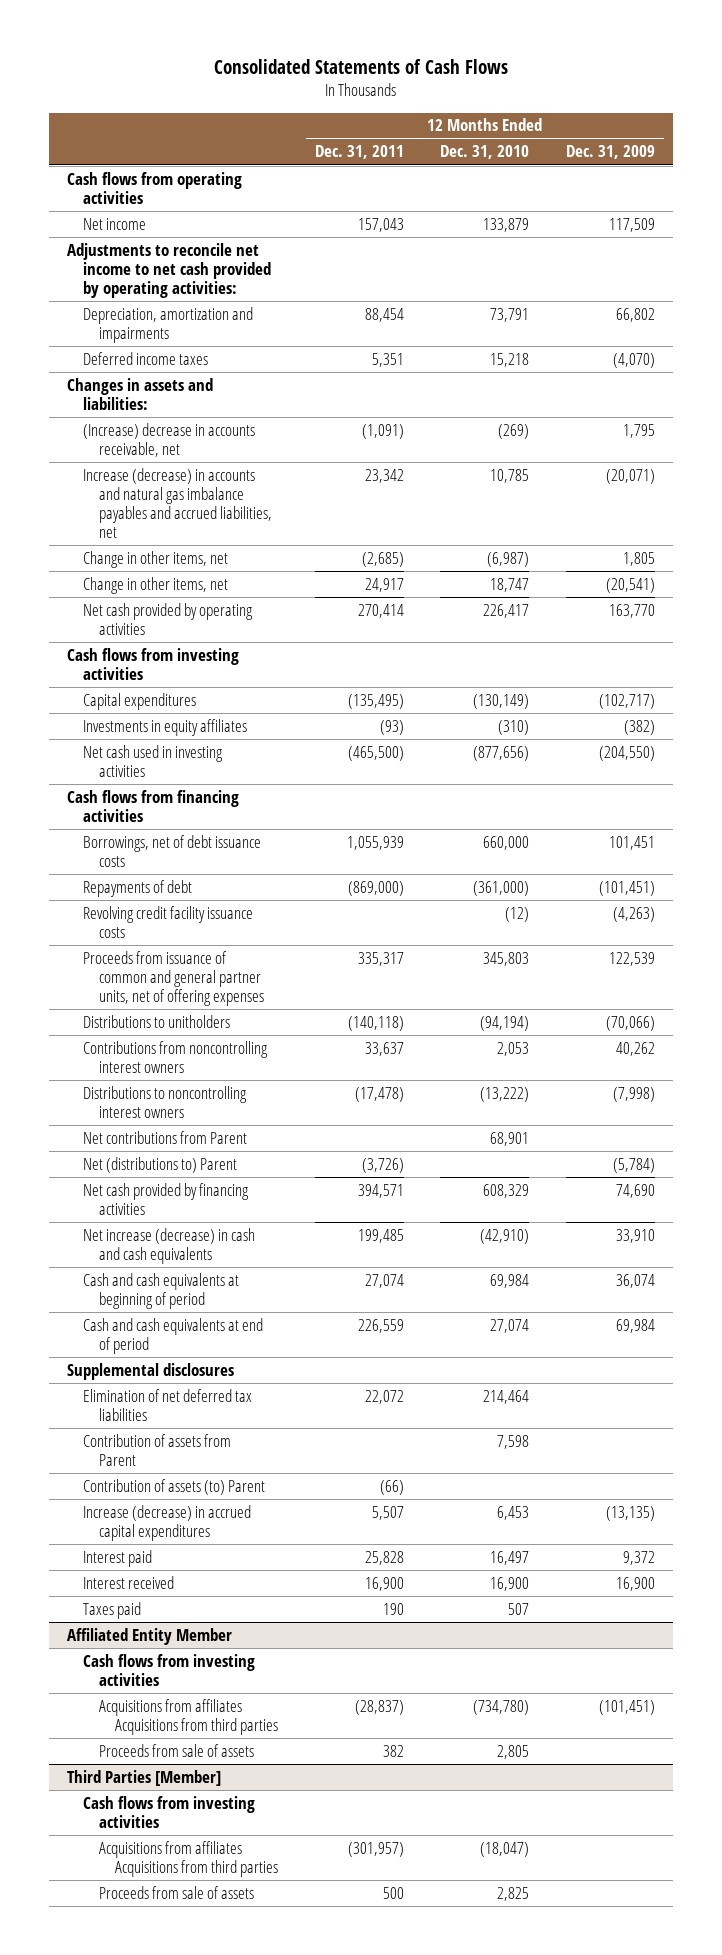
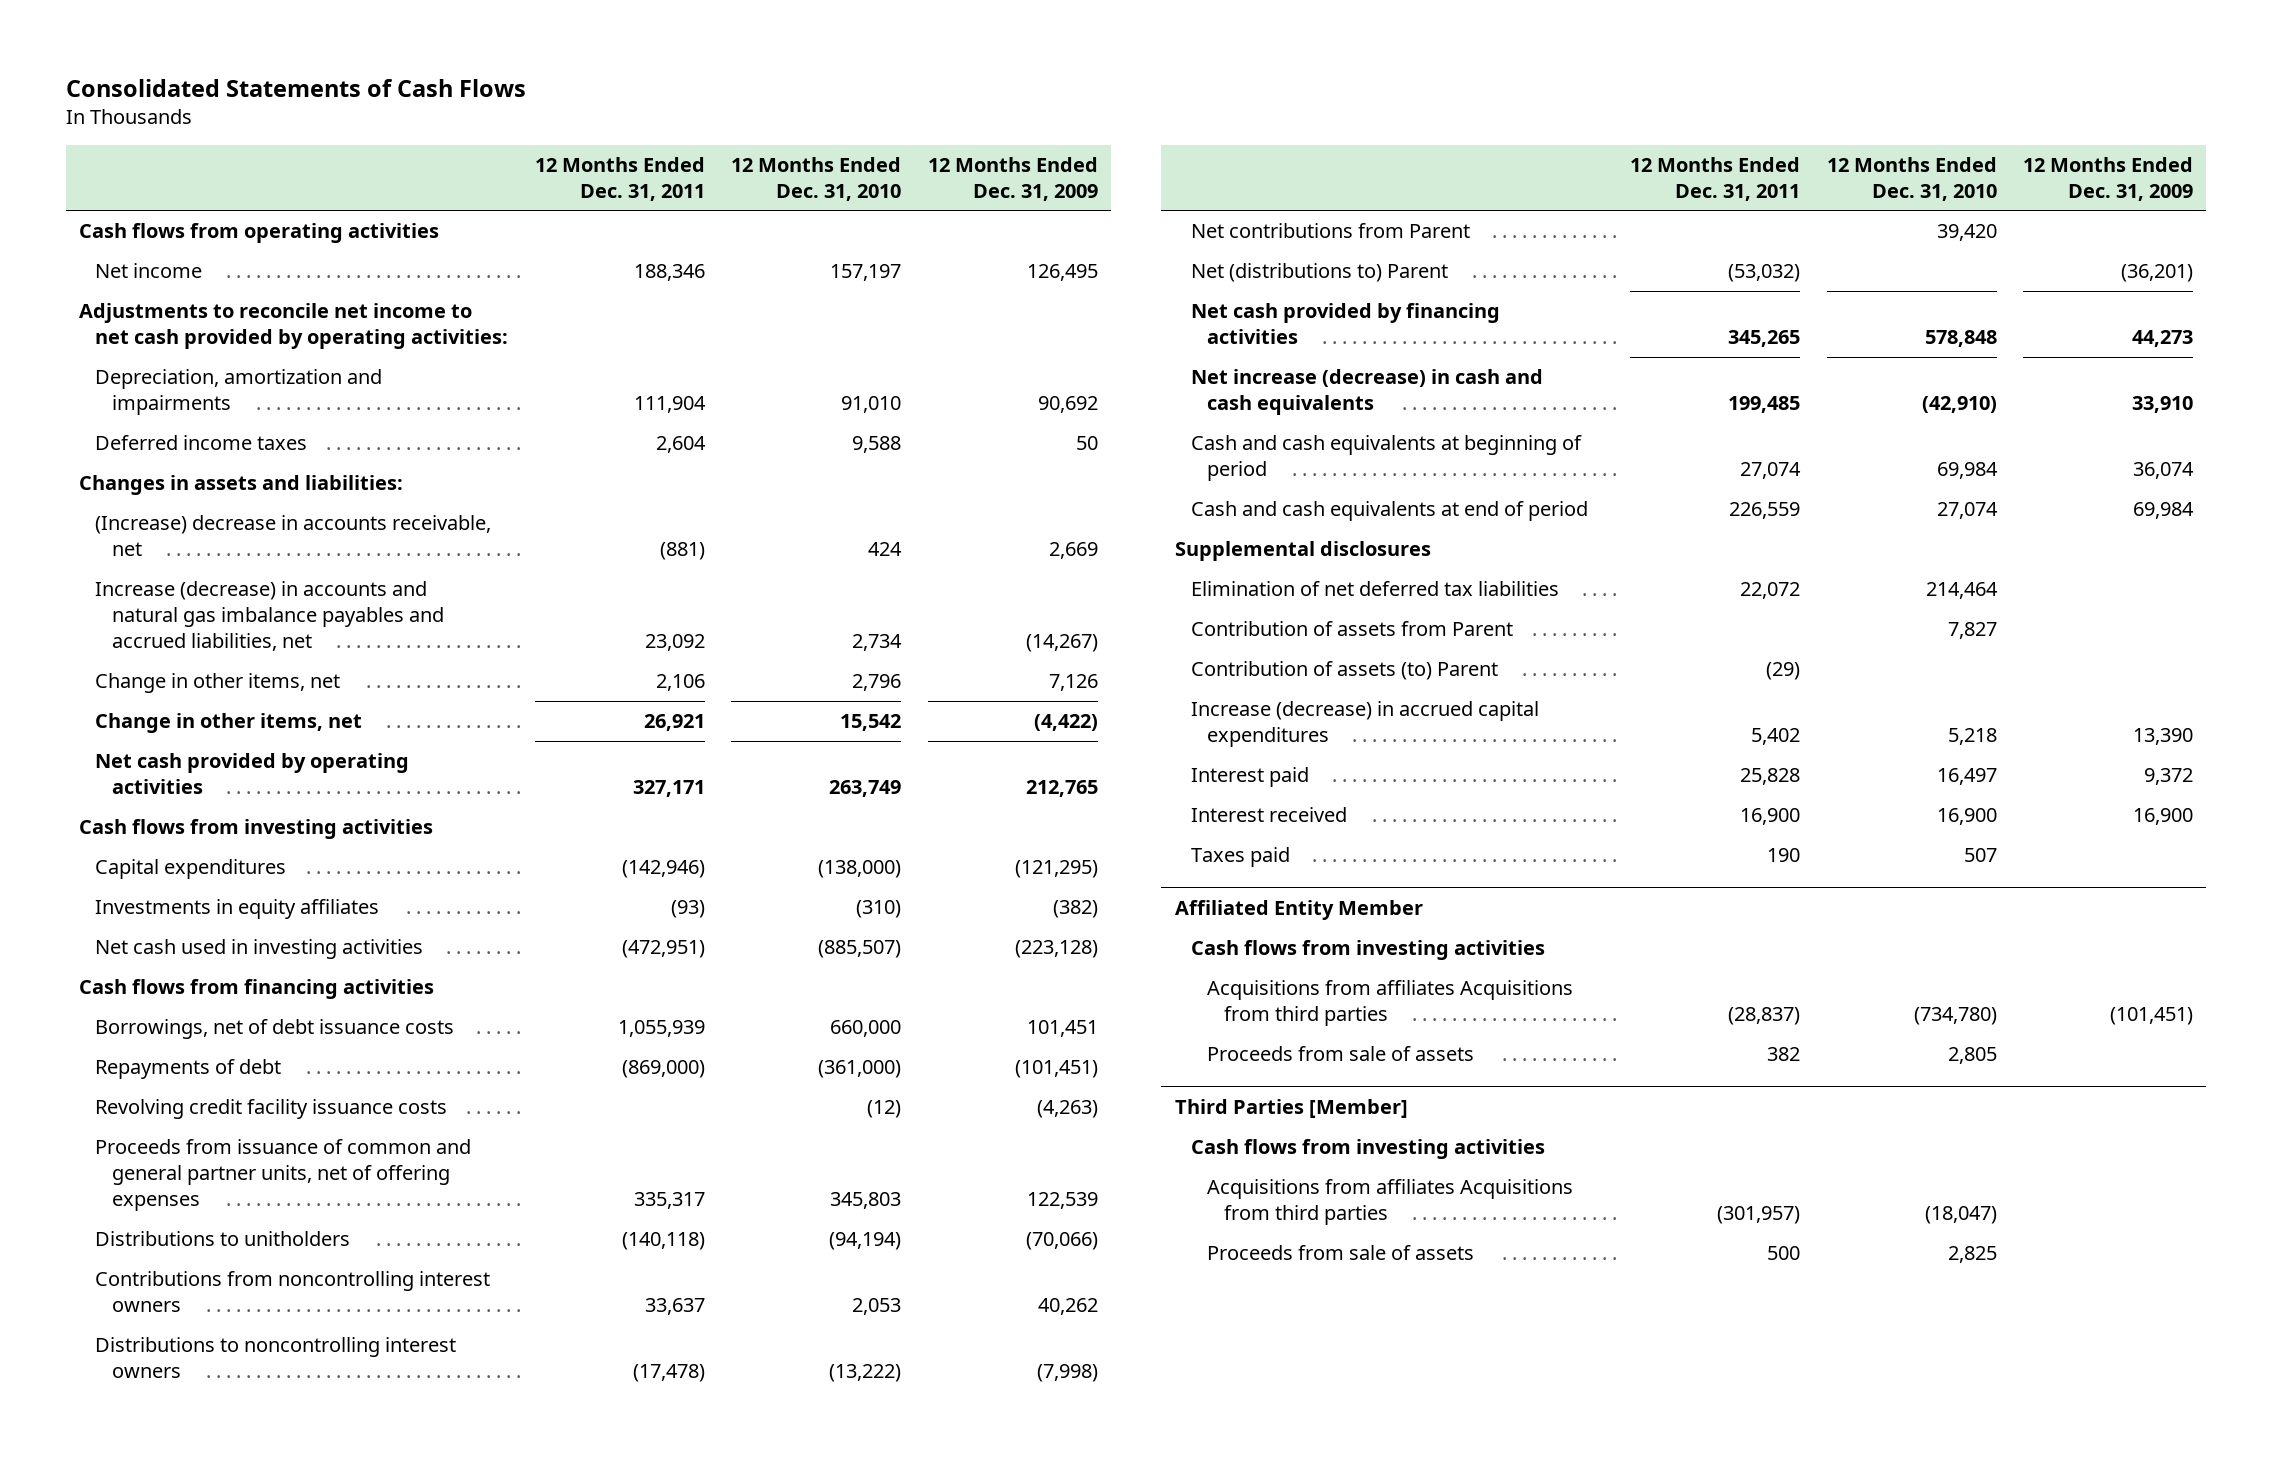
- Net income | 157,043 | 133,879 | 117,509
+ Net income | 188,346 | 157,197 | 126,495
- Depreciation, amortization and impairments | 88,454 | 73,791 | 66,802
- Deferred income taxes | 5,351 | 15,218 | (4,070)
+ Depreciation, amortization and impairments | 111,904 | 91,010 | 90,692
+ Deferred income taxes | 2,604 | 9,588 | 50
- (Increase) decrease in accounts receivable, net | (1,091) | (269) | 1,795
- Increase (decrease) in accounts and natural gas imbalance payables and accrued liabilities, net | 23,342 | 10,785 | (20,071)
- Change in other items, net | (2,685) | (6,987) | 1,805
- Change in other items, net | 24,917 | 18,747 | (20,541)
- Net cash provided by operating activities | 270,414 | 226,417 | 163,770
+ (Increase) decrease in accounts receivable, net | (881) | 424 | 2,669
+ Increase (decrease) in accounts and natural gas imbalance payables and accrued liabilities, net | 23,092 | 2,734 | (14,267)
+ Change in other items, net | 2,106 | 2,796 | 7,126
+ Change in other items, net | 26,921 | 15,542 | (4,422)
+ Net cash provided by operating activities | 327,171 | 263,749 | 212,765
- Capital expenditures | (135,495) | (130,149) | (102,717)
+ Capital expenditures | (142,946) | (138,000) | (121,295)
- Net cash used in investing activities | (465,500) | (877,656) | (204,550)
+ Net cash used in investing activities | (472,951) | (885,507) | (223,128)
- Net contributions from Parent | | 68,901 |
- Net (distributions to) Parent | (3,726) | | (5,784)
- Net cash provided by financing activities | 394,571 | 608,329 | 74,690
+ Net contributions from Parent | | 39,420 |
+ Net (distributions to) Parent | (53,032) | | (36,201)
+ Net cash provided by financing activities | 345,265 | 578,848 | 44,273
- Contribution of assets from Parent | | 7,598 |
- Contribution of assets (to) Parent | (66) | |
- Increase (decrease) in accrued capital expenditures | 5,507 | 6,453 | (13,135)
+ Contribution of assets from Parent | | 7,827 |
+ Contribution of assets (to) Parent | (29) | |
+ Increase (decrease) in accrued capital expenditures | 5,402 | 5,218 | 13,390

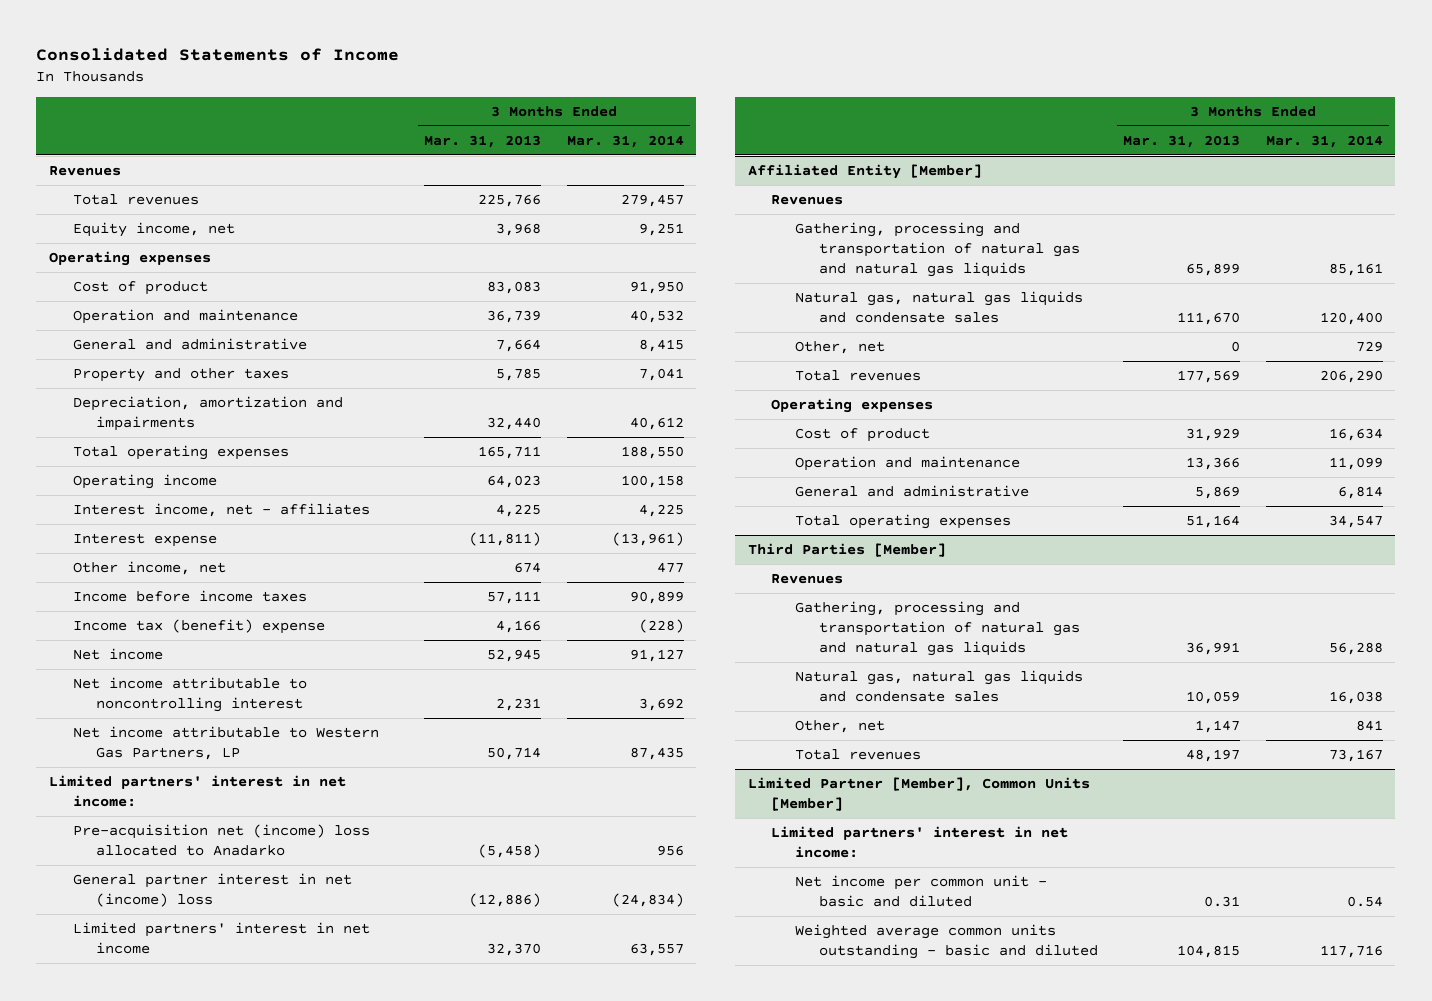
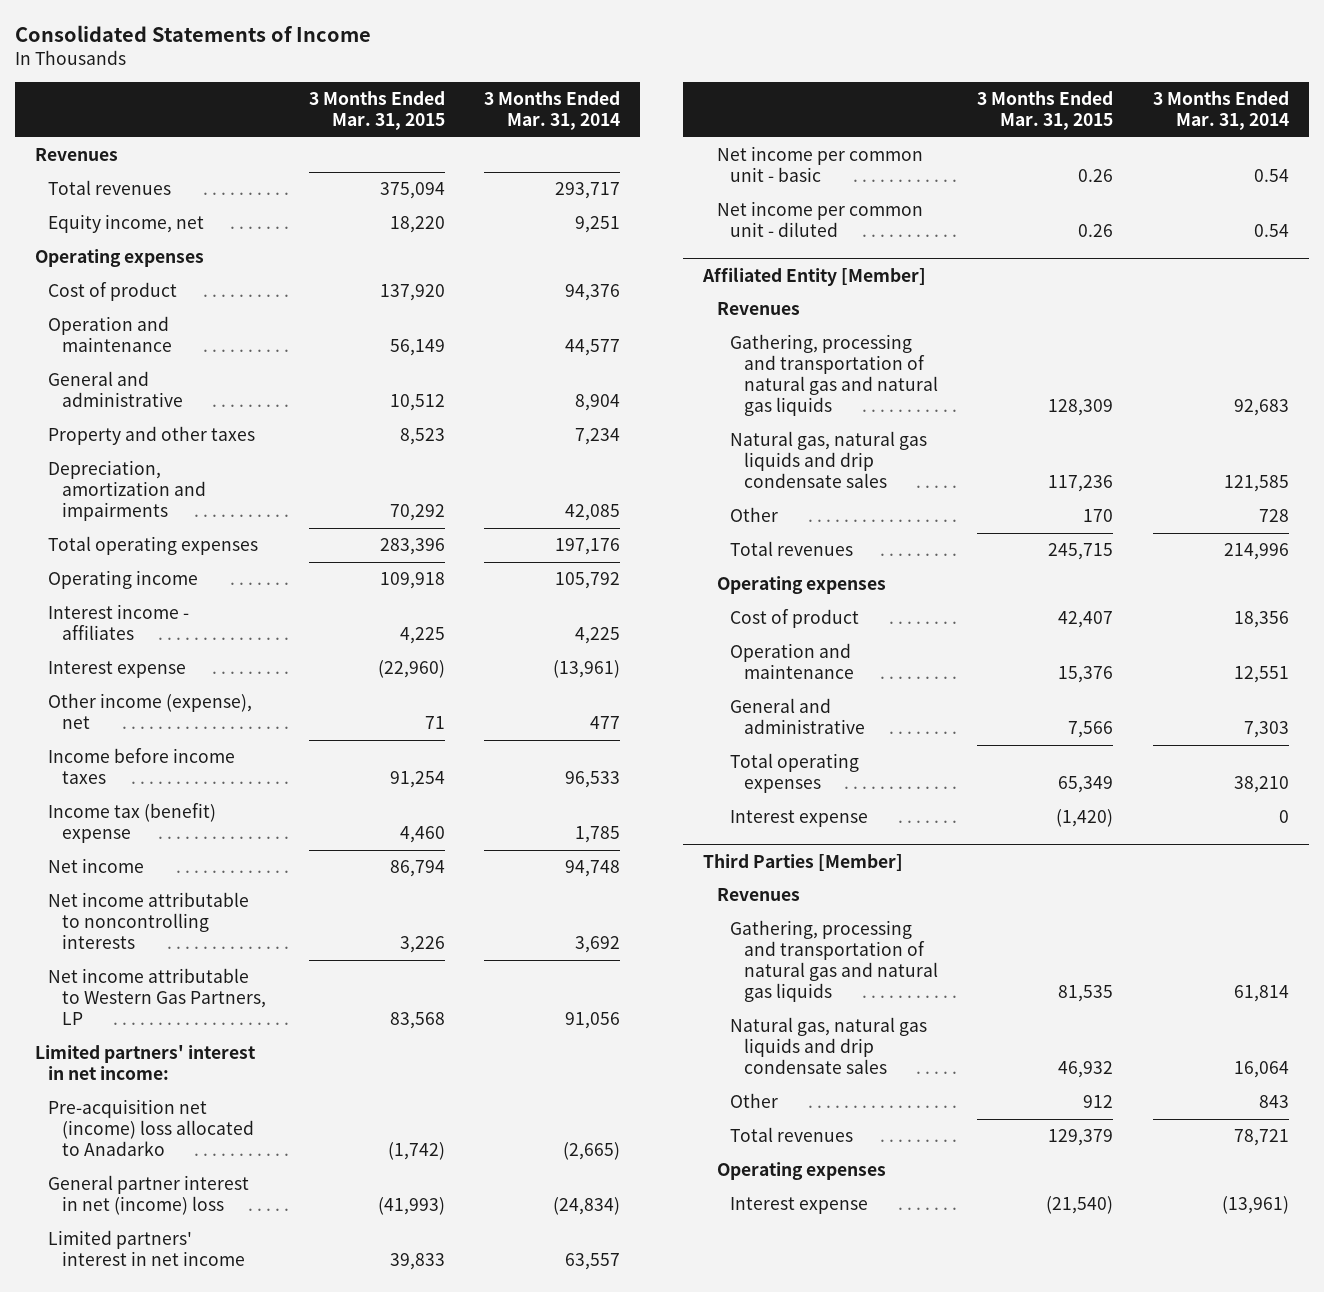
- | 3 Months Ended Mar. 31, 2013 | 3 Months Ended Mar. 31, 2014
+ | 3 Months Ended Mar. 31, 2015 | 3 Months Ended Mar. 31, 2014
- Total revenues | 225,766 | 279,457
+ Total revenues | 375,094 | 293,717
- Cost of product | 83,083 | 91,950
- Operation and maintenance | 36,739 | 40,532
- General and administrative | 7,664 | 8,415
- Property and other taxes | 5,785 | 7,041
- Depreciation, amortization and impairments | 32,440 | 40,612
- Total operating expenses | 165,711 | 188,550
- Operating income | 64,023 | 100,158
- Interest income, net - affiliates | 4,225 | 4,225
+ Cost of product | 137,920 | 94,376
+ Operation and maintenance | 56,149 | 44,577
+ General and administrative | 10,512 | 8,904
+ Property and other taxes | 8,523 | 7,234
+ Depreciation, amortization and impairments | 70,292 | 42,085
+ Total operating expenses | 283,396 | 197,176
+ Operating income | 109,918 | 105,792
+ Interest income - affiliates | 4,225 | 4,225
- Other income, net | 674 | 477
- Income before income taxes | 57,111 | 90,899
- Income tax (benefit) expense | 4,166 | (228)
- Net income | 52,945 | 91,127
- Net income attributable to noncontrolling interest | 2,231 | 3,692
- Net income attributable to Western Gas Partners, LP | 50,714 | 87,435
+ Other income (expense), net | 71 | 477
+ Income before income taxes | 91,254 | 96,533
+ Income tax (benefit) expense | 4,460 | 1,785
+ Net income | 86,794 | 94,748
+ Net income attributable to noncontrolling interests | 3,226 | 3,692
+ Net income attributable to Western Gas Partners, LP | 83,568 | 91,056
- Pre-acquisition net (income) loss allocated to Anadarko | (5,458) | 956
+ Pre-acquisition net (income) loss allocated to Anadarko | (1,742) | (2,665)
+ Net income per common unit - basic | 0.26 | 0.54
+ Net income per common unit - diluted | 0.26 | 0.54
@ Affiliated Entity [Member]
- Gathering, processing and transportation of natural gas and natural gas liquids | 65,899 | 85,161
- Natural gas, natural gas liquids and condensate sales | 111,670 | 120,400
- Other, net | 0 | 729
- Total revenues | 177,569 | 206,290
+ Gathering, processing and transportation of natural gas and natural gas liquids | 128,309 | 92,683
+ Natural gas, natural gas liquids and drip condensate sales | 117,236 | 121,585
+ Other | 170 | 728
+ Total revenues | 245,715 | 214,996
- Cost of product | 31,929 | 16,634
- Operation and maintenance | 13,366 | 11,099
- General and administrative | 5,869 | 6,814
- Total operating expenses | 51,164 | 34,547
+ Cost of product | 42,407 | 18,356
+ Operation and maintenance | 15,376 | 12,551
+ General and administrative | 7,566 | 7,303
+ Total operating expenses | 65,349 | 38,210
+ Interest expense | (1,420) | 0
@ Third Parties [Member]
- Gathering, processing and transportation of natural gas and natural gas liquids | 36,991 | 56,288
- Natural gas, natural gas liquids and condensate sales | 10,059 | 16,038
- Other, net | 1,147 | 841
- Total revenues | 48,197 | 73,167
- Limited Partner [Member], Common Units [Member]
- Limited partners' interest in net income:
- Net income per common unit - basic and diluted | 0.31 | 0.54
- Weighted average common units outstanding - basic and diluted | 104,815 | 117,716
@ Third Parties [Member]
+ Gathering, processing and transportation of natural gas and natural gas liquids | 81,535 | 61,814
+ Natural gas, natural gas liquids and drip condensate sales | 46,932 | 16,064
+ Other | 912 | 843
+ Total revenues | 129,379 | 78,721
+ Operating expenses
+ Interest expense | (21,540) | (13,961)

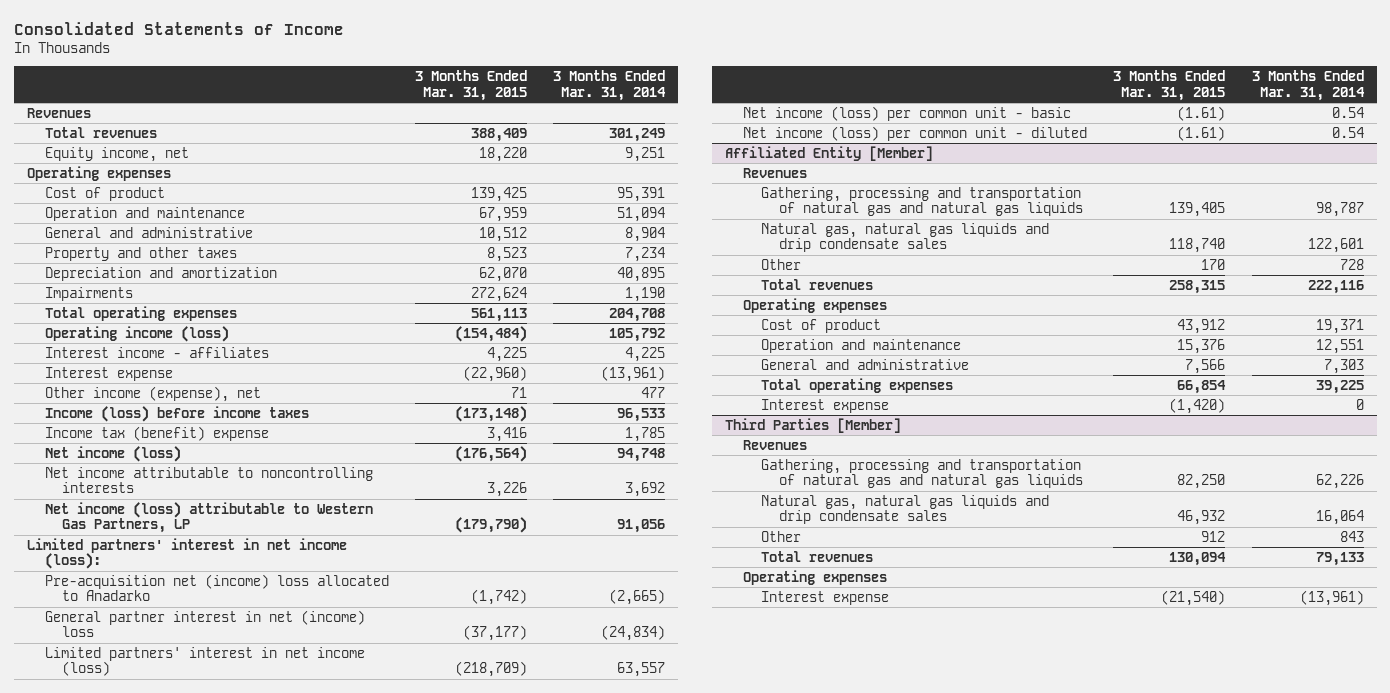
- Total revenues | 375,094 | 293,717
+ Total revenues | 388,409 | 301,249
- Cost of product | 137,920 | 94,376
- Operation and maintenance | 56,149 | 44,577
+ Cost of product | 139,425 | 95,391
+ Operation and maintenance | 67,959 | 51,094
- Depreciation, amortization and impairments | 70,292 | 42,085
- Total operating expenses | 283,396 | 197,176
- Operating income | 109,918 | 105,792
+ Depreciation and amortization | 62,070 | 40,895
+ Impairments | 272,624 | 1,190
+ Total operating expenses | 561,113 | 204,708
+ Operating income (loss) | (154,484) | 105,792
- Income before income taxes | 91,254 | 96,533
- Income tax (benefit) expense | 4,460 | 1,785
- Net income | 86,794 | 94,748
+ Income (loss) before income taxes | (173,148) | 96,533
+ Income tax (benefit) expense | 3,416 | 1,785
+ Net income (loss) | (176,564) | 94,748
- Net income attributable to Western Gas Partners, LP | 83,568 | 91,056
- Limited partners' interest in net income:
+ Net income (loss) attributable to Western Gas Partners, LP | (179,790) | 91,056
+ Limited partners' interest in net income (loss):
- General partner interest in net (income) loss | (41,993) | (24,834)
- Limited partners' interest in net income | 39,833 | 63,557
- Net income per common unit - basic | 0.26 | 0.54
- Net income per common unit - diluted | 0.26 | 0.54
+ General partner interest in net (income) loss | (37,177) | (24,834)
+ Limited partners' interest in net income (loss) | (218,709) | 63,557
+ Net income (loss) per common unit - basic | (1.61) | 0.54
+ Net income (loss) per common unit - diluted | (1.61) | 0.54
@ Affiliated Entity [Member]
- Gathering, processing and transportation of natural gas and natural gas liquids | 128,309 | 92,683
- Natural gas, natural gas liquids and drip condensate sales | 117,236 | 121,585
+ Gathering, processing and transportation of natural gas and natural gas liquids | 139,405 | 98,787
+ Natural gas, natural gas liquids and drip condensate sales | 118,740 | 122,601
- Total revenues | 245,715 | 214,996
+ Total revenues | 258,315 | 222,116
- Cost of product | 42,407 | 18,356
+ Cost of product | 43,912 | 19,371
- Total operating expenses | 65,349 | 38,210
+ Total operating expenses | 66,854 | 39,225
@ Third Parties [Member]
- Gathering, processing and transportation of natural gas and natural gas liquids | 81,535 | 61,814
+ Gathering, processing and transportation of natural gas and natural gas liquids | 82,250 | 62,226
- Total revenues | 129,379 | 78,721
+ Total revenues | 130,094 | 79,133

